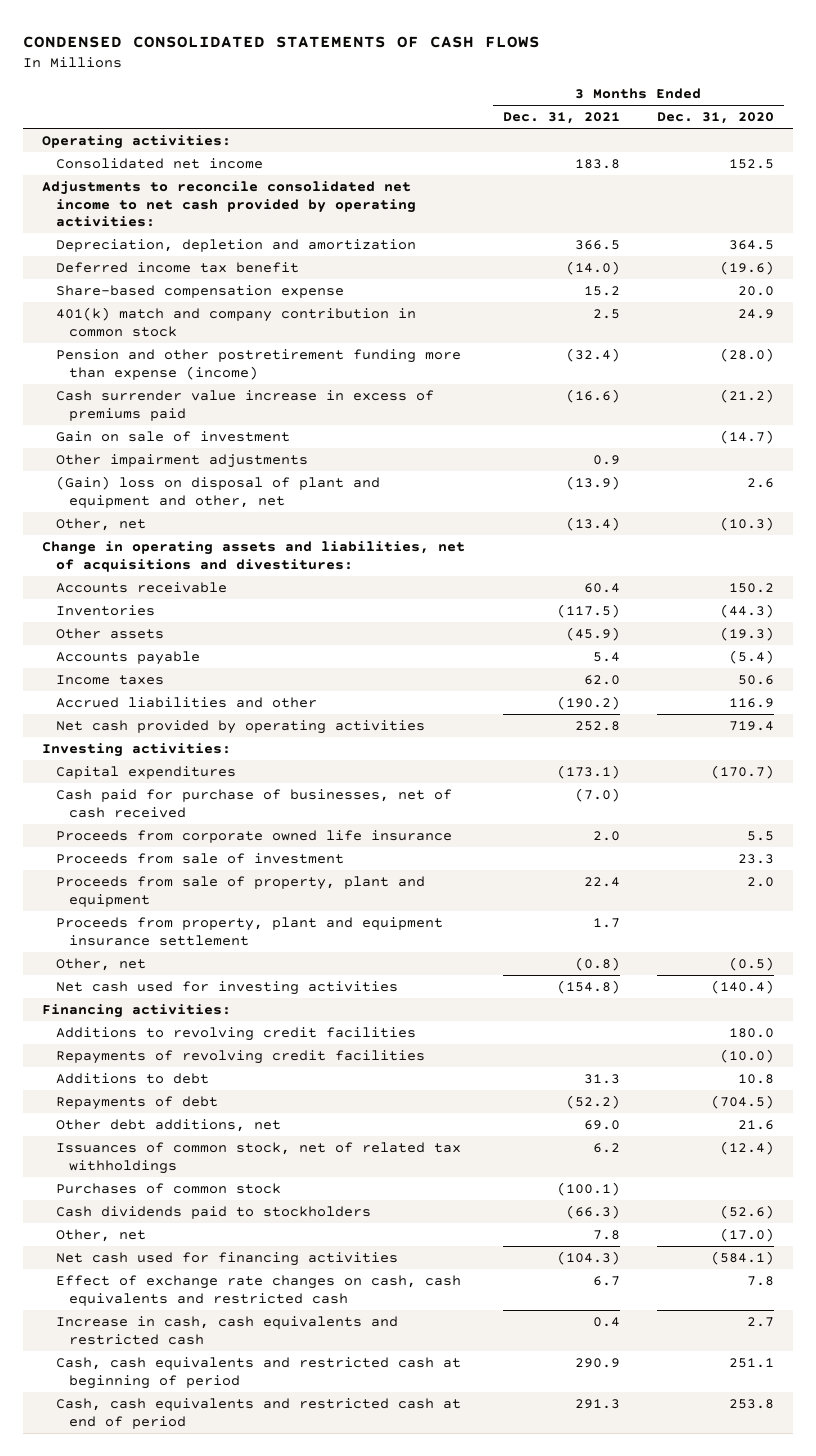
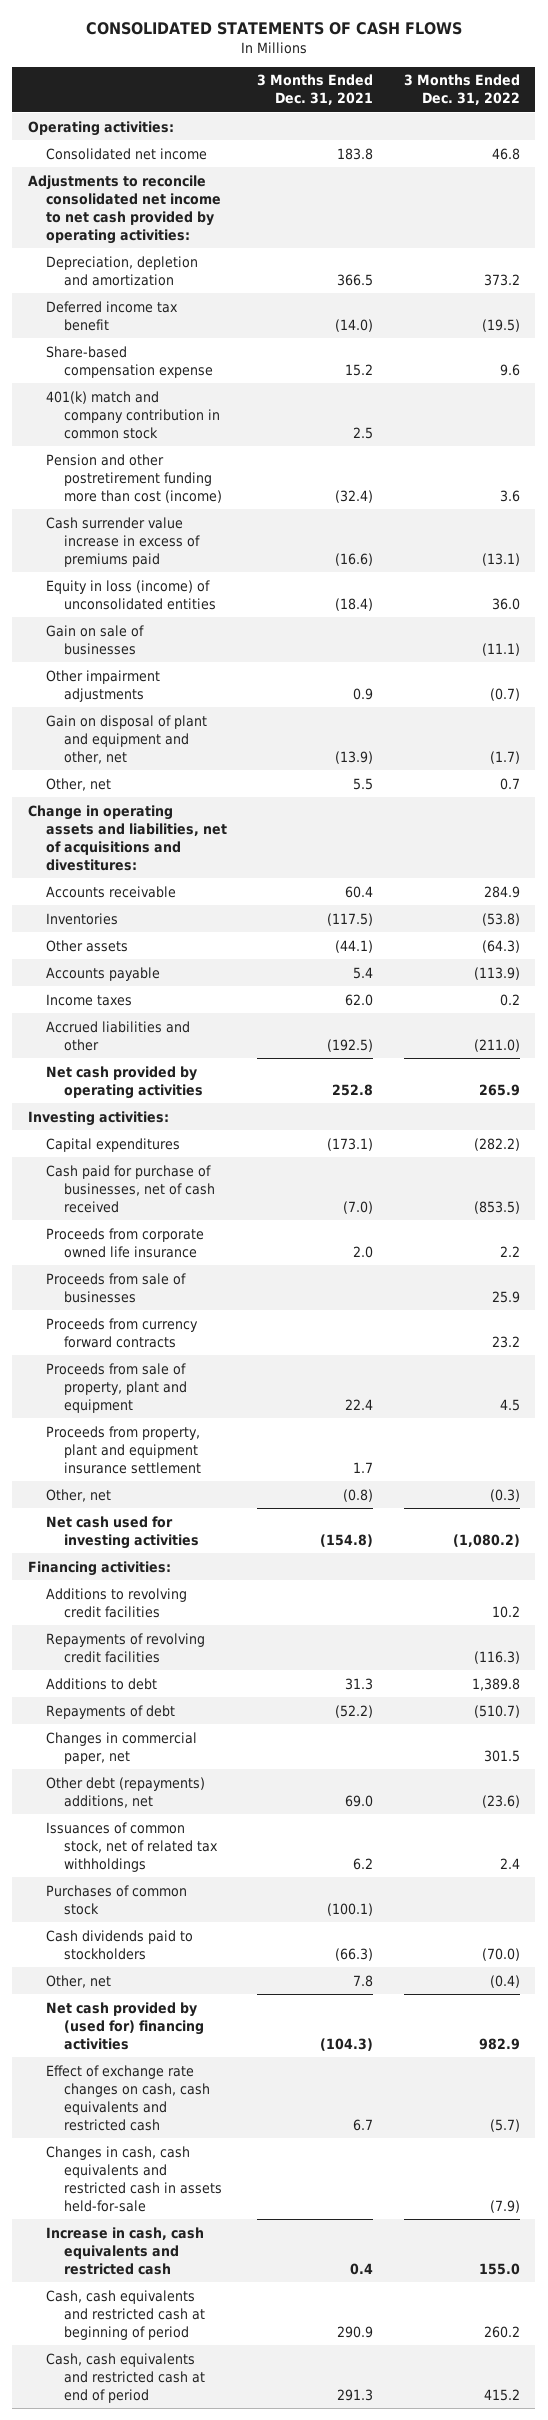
- CONDENSED CONSOLIDATED STATEMENTS OF CASH FLOWS
+ CONSOLIDATED STATEMENTS OF CASH FLOWS
- | 3 Months Ended Dec. 31, 2021 | 3 Months Ended Dec. 31, 2020
+ | 3 Months Ended Dec. 31, 2021 | 3 Months Ended Dec. 31, 2022
- Pension and other postretirement funding more than expense (income) | (32.4) | (28.0)
+ Pension and other postretirement funding more than cost (income) | (32.4) | 3.6
- Gain on sale of investment | | (14.7)
+ Equity in loss (income) of unconsolidated entities | (18.4) | 36.0
+ Gain on sale of businesses | | (11.1)
- (Gain) loss on disposal of plant and equipment and other, net | (13.9) | 2.6
- Other, net | (13.4) | (10.3)
+ Gain on disposal of plant and equipment and other, net | (13.9) | (1.7)
+ Other, net | 5.5 | 0.7
- Other assets | (45.9) | (19.3)
+ Other assets | (44.1) | (64.3)
- Accrued liabilities and other | (190.2) | 116.9
+ Accrued liabilities and other | (192.5) | (211.0)
- Proceeds from sale of investment | | 23.3
+ Proceeds from sale of businesses | | 25.9
+ Proceeds from currency forward contracts | | 23.2
- Other debt additions, net | 69.0 | 21.6
+ Changes in commercial paper, net | | 301.5
+ Other debt (repayments) additions, net | 69.0 | (23.6)
- Net cash used for financing activities | (104.3) | (584.1)
+ Net cash provided by (used for) financing activities | (104.3) | 982.9
+ Changes in cash, cash equivalents and restricted cash in assets held-for-sale | | (7.9)

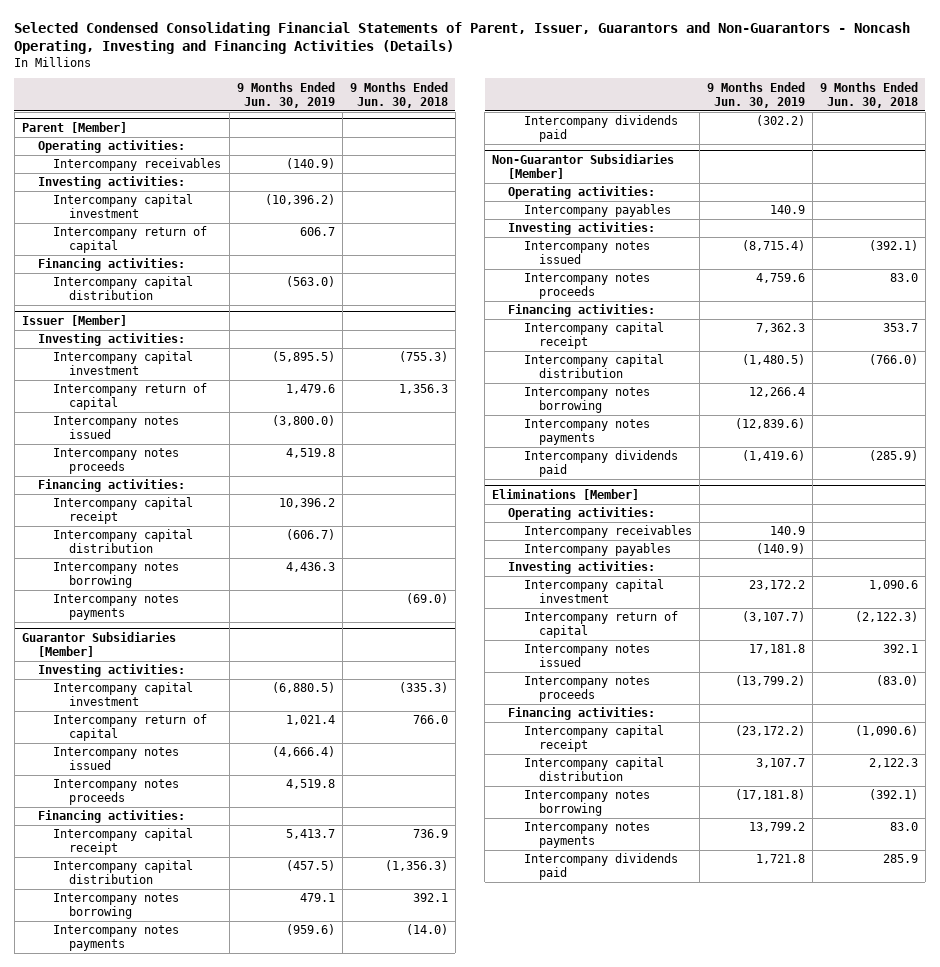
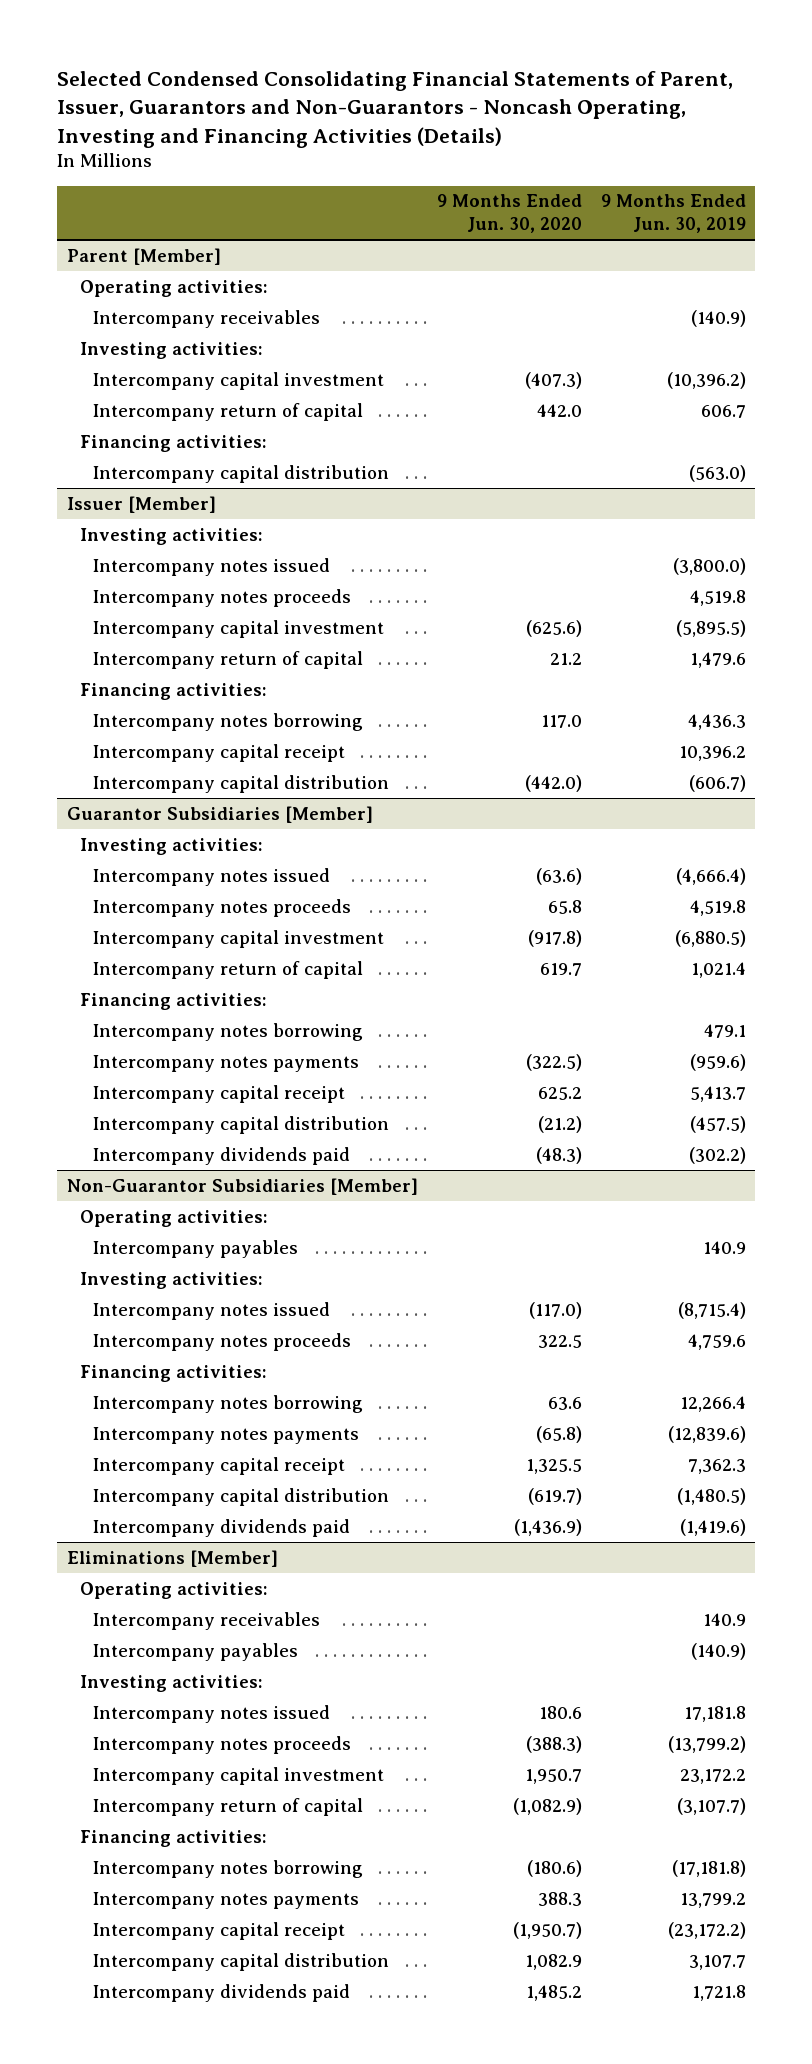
- | 9 Months Ended Jun. 30, 2019 | 9 Months Ended Jun. 30, 2018
+ | 9 Months Ended Jun. 30, 2020 | 9 Months Ended Jun. 30, 2019
@ Issuer [Member]
moved down: Intercompany capital investment | (625.6) | (5,895.5)
moved down: Intercompany return of capital | 21.2 | 1,479.6
moved up: Intercompany notes borrowing | 117.0 | 4,436.3
- Intercompany notes payments | | (69.0)
@ Guarantor Subsidiaries [Member]
moved down: Intercompany capital investment | (917.8) | (6,880.5)
moved down: Intercompany return of capital | 619.7 | 1,021.4
moved down: Intercompany capital receipt | 625.2 | 5,413.7
moved down: Intercompany capital distribution | (21.2) | (457.5)
@ Non-Guarantor Subsidiaries [Member]
moved down: Intercompany capital receipt | 1,325.5 | 7,362.3
moved down: Intercompany capital distribution | (619.7) | (1,480.5)
@ Eliminations [Member]
moved down: Intercompany capital investment | 1,950.7 | 23,172.2
moved down: Intercompany return of capital | (1,082.9) | (3,107.7)
moved down: Intercompany capital receipt | (1,950.7) | (23,172.2)
moved down: Intercompany capital distribution | 1,082.9 | 3,107.7

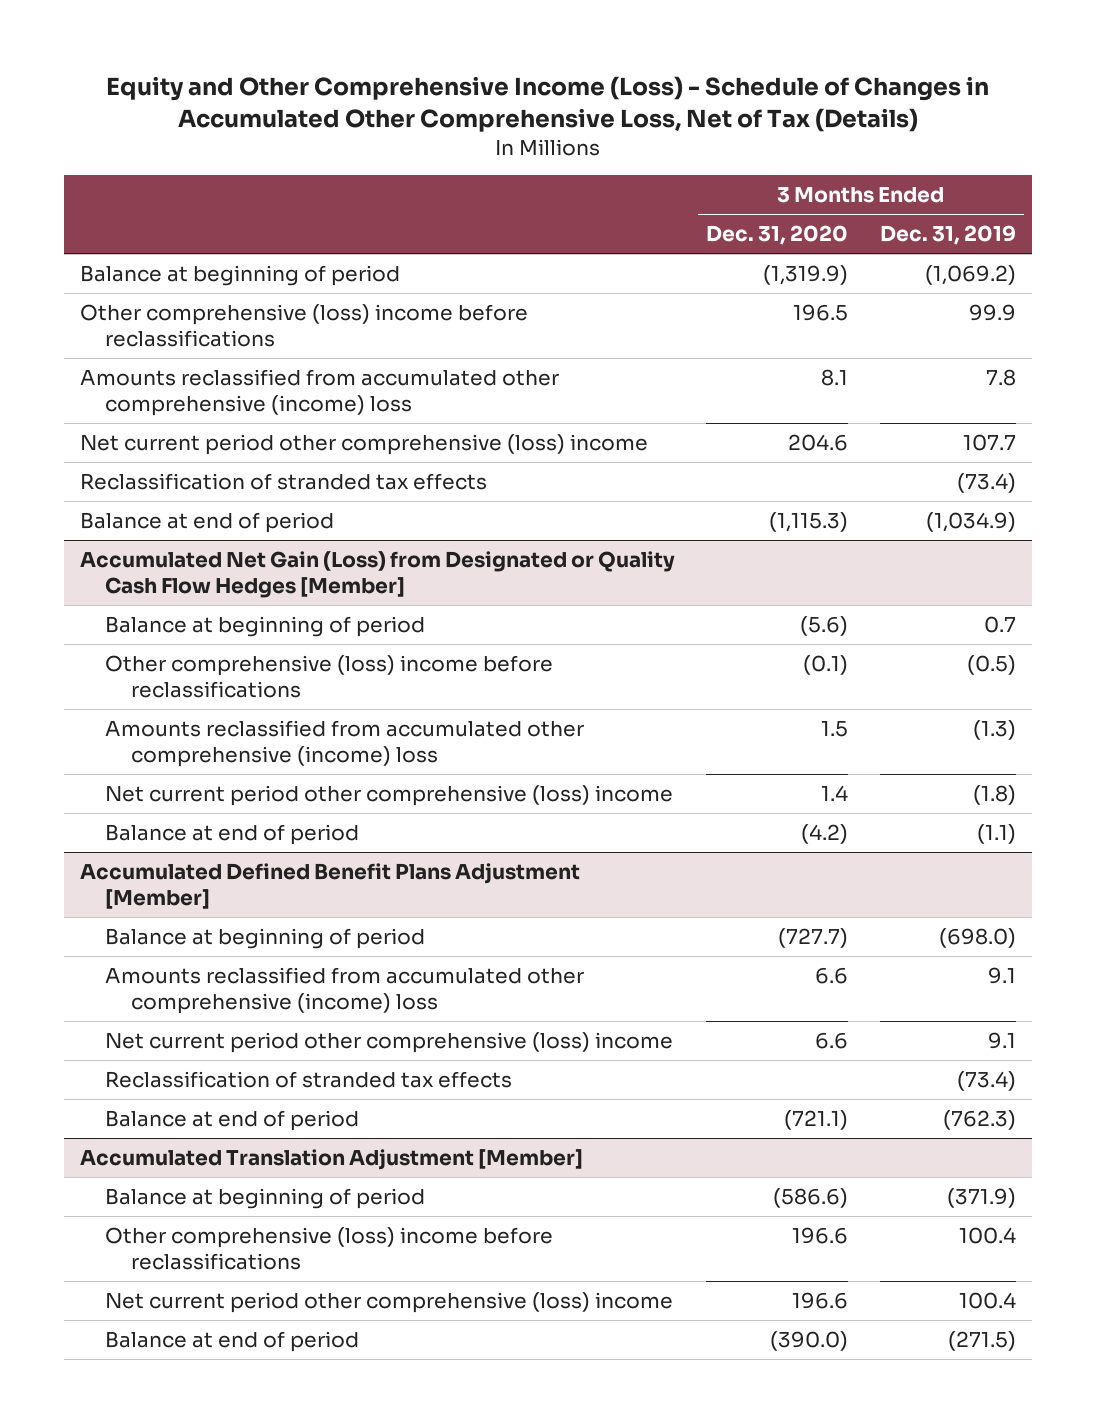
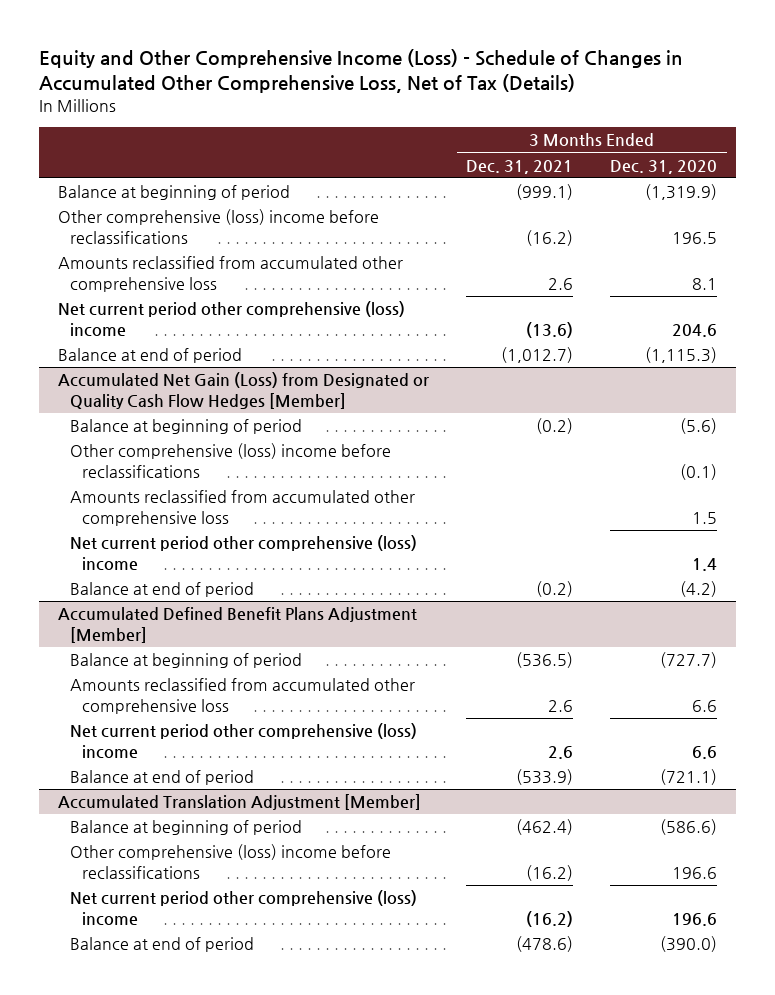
- | 3 Months Ended Dec. 31, 2020 | 3 Months Ended Dec. 31, 2019
+ | 3 Months Ended Dec. 31, 2021 | 3 Months Ended Dec. 31, 2020
- Amounts reclassified from accumulated other comprehensive (income) loss | 8.1 | 7.8
+ Amounts reclassified from accumulated other comprehensive loss | 2.6 | 8.1
- Reclassification of stranded tax effects | | (73.4)
@ Accumulated Net Gain (Loss) from Designated or Quality Cash Flow Hedges [Member]
- Amounts reclassified from accumulated other comprehensive (income) loss | 1.5 | (1.3)
+ Amounts reclassified from accumulated other comprehensive loss | | 1.5
@ Accumulated Defined Benefit Plans Adjustment [Member]
- Amounts reclassified from accumulated other comprehensive (income) loss | 6.6 | 9.1
+ Amounts reclassified from accumulated other comprehensive loss | 2.6 | 6.6
- Reclassification of stranded tax effects | | (73.4)

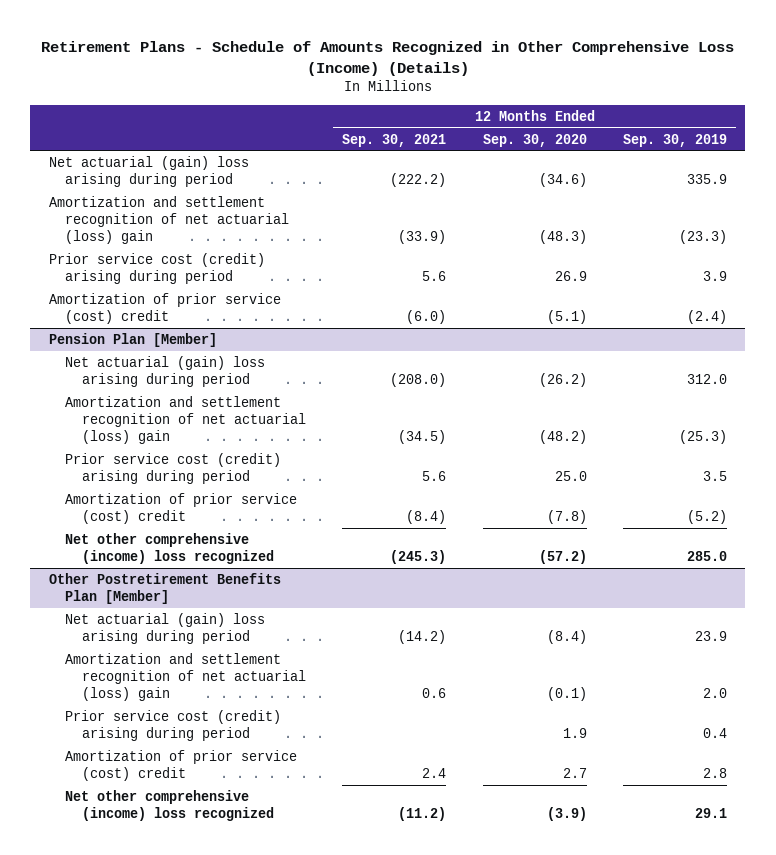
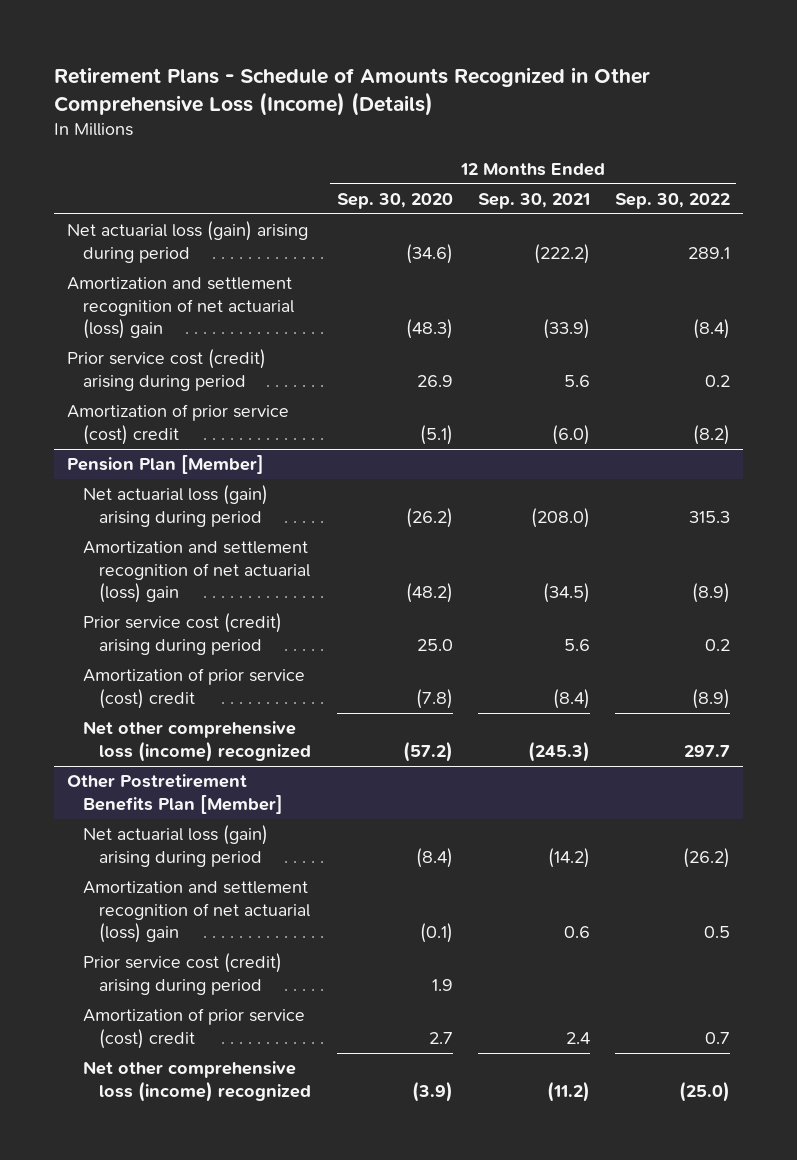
- | 12 Months Ended Sep. 30, 2021 | 12 Months Ended Sep. 30, 2020 | 12 Months Ended Sep. 30, 2019
+ | 12 Months Ended Sep. 30, 2020 | 12 Months Ended Sep. 30, 2021 | 12 Months Ended Sep. 30, 2022
- Net actuarial (gain) loss arising during period | (222.2) | (34.6) | 335.9
+ Net actuarial loss (gain) arising during period | (34.6) | (222.2) | 289.1
@ Pension Plan [Member]
- Net actuarial (gain) loss arising during period | (208.0) | (26.2) | 312.0
+ Net actuarial loss (gain) arising during period | (26.2) | (208.0) | 315.3
- Net other comprehensive (income) loss recognized | (245.3) | (57.2) | 285.0
+ Net other comprehensive loss (income) recognized | (57.2) | (245.3) | 297.7
@ Other Postretirement Benefits Plan [Member]
- Net actuarial (gain) loss arising during period | (14.2) | (8.4) | 23.9
+ Net actuarial loss (gain) arising during period | (8.4) | (14.2) | (26.2)
- Net other comprehensive (income) loss recognized | (11.2) | (3.9) | 29.1
+ Net other comprehensive loss (income) recognized | (3.9) | (11.2) | (25.0)

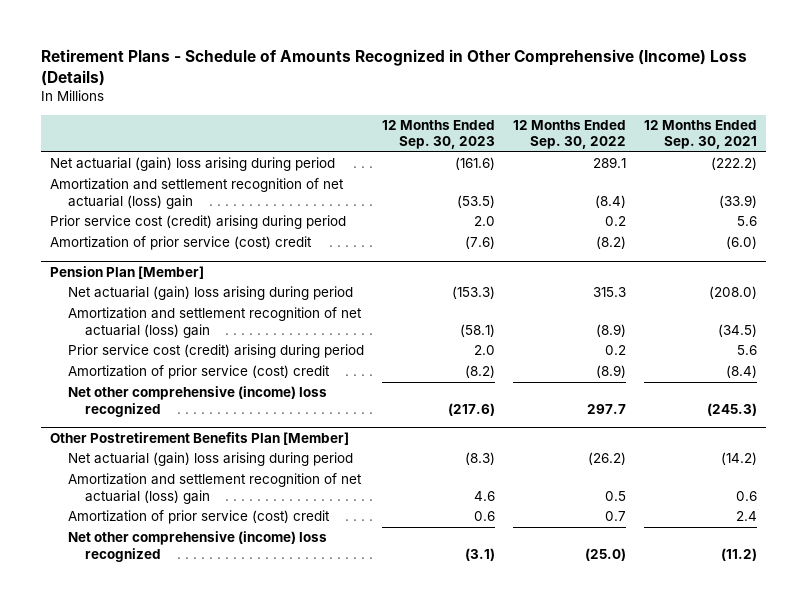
- Retirement Plans - Schedule of Amounts Recognized in Other Comprehensive Loss (Income) (Details)
+ Retirement Plans - Schedule of Amounts Recognized in Other Comprehensive (Income) Loss (Details)
- | 12 Months Ended Sep. 30, 2020 | 12 Months Ended Sep. 30, 2021 | 12 Months Ended Sep. 30, 2022
+ | 12 Months Ended Sep. 30, 2023 | 12 Months Ended Sep. 30, 2022 | 12 Months Ended Sep. 30, 2021
- Net actuarial loss (gain) arising during period | (34.6) | (222.2) | 289.1
+ Net actuarial (gain) loss arising during period | (161.6) | 289.1 | (222.2)
@ Pension Plan [Member]
- Net actuarial loss (gain) arising during period | (26.2) | (208.0) | 315.3
+ Net actuarial (gain) loss arising during period | (153.3) | 315.3 | (208.0)
- Net other comprehensive loss (income) recognized | (57.2) | (245.3) | 297.7
+ Net other comprehensive (income) loss recognized | (217.6) | 297.7 | (245.3)
@ Other Postretirement Benefits Plan [Member]
- Net actuarial loss (gain) arising during period | (8.4) | (14.2) | (26.2)
+ Net actuarial (gain) loss arising during period | (8.3) | (26.2) | (14.2)
- Prior service cost (credit) arising during period | 1.9 | |
- Net other comprehensive loss (income) recognized | (3.9) | (11.2) | (25.0)
+ Net other comprehensive (income) loss recognized | (3.1) | (25.0) | (11.2)

